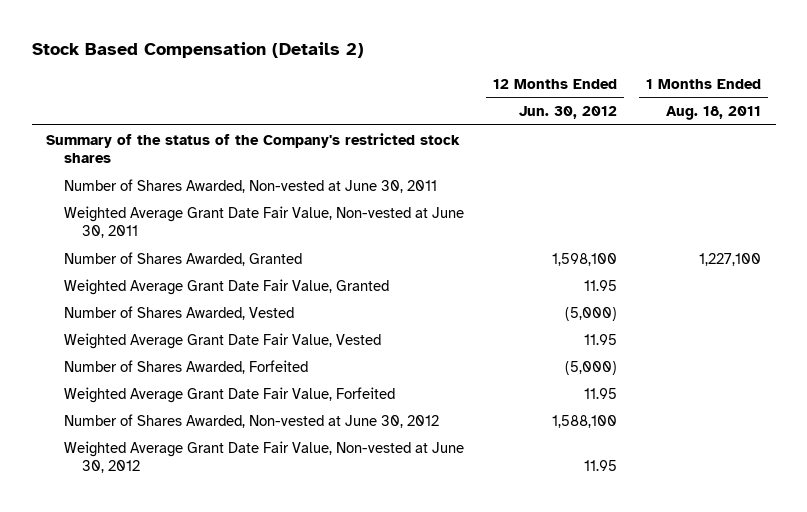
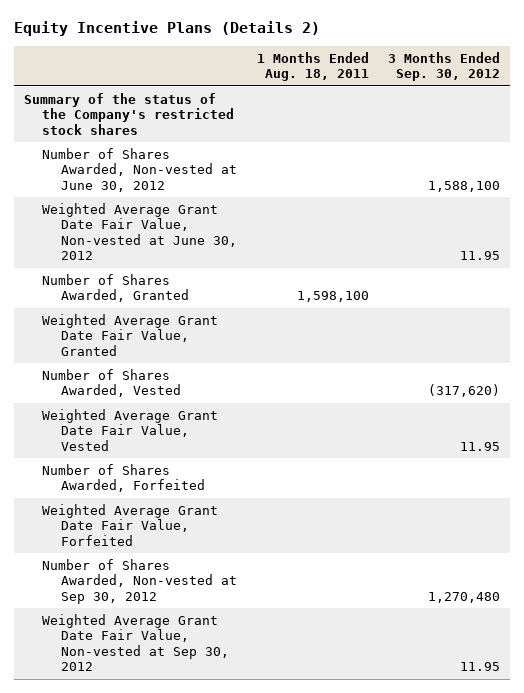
- Stock Based Compensation (Details 2)
+ Equity Incentive Plans (Details 2)
- | 12 Months Ended Jun. 30, 2012 | 1 Months Ended Aug. 18, 2011
+ | 1 Months Ended Aug. 18, 2011 | 3 Months Ended Sep. 30, 2012
- Number of Shares Awarded, Non-vested at June 30, 2011
- Weighted Average Grant Date Fair Value, Non-vested at June 30, 2011
- Number of Shares Awarded, Granted | 1,598,100 | 1,227,100
moved up: Number of Shares Awarded, Non-vested at June 30, 2012 | | 1,588,100
moved up: Weighted Average Grant Date Fair Value, Non-vested at June 30, 2012 | | 11.95
+ Number of Shares Awarded, Granted | 1,598,100 |
+ Number of Shares Awarded, Non-vested at Sep 30, 2012 | | 1,270,480
+ Weighted Average Grant Date Fair Value, Non-vested at Sep 30, 2012 | | 11.95

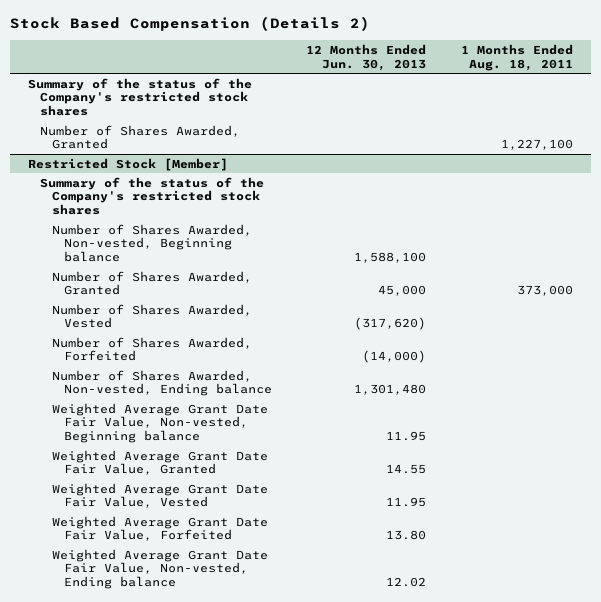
- Equity Incentive Plans (Details 2)
+ Stock Based Compensation (Details 2)
- | 1 Months Ended Aug. 18, 2011 | 3 Months Ended Sep. 30, 2012
+ | 12 Months Ended Jun. 30, 2013 | 1 Months Ended Aug. 18, 2011
- Number of Shares Awarded, Non-vested at June 30, 2012 | | 1,588,100
- Weighted Average Grant Date Fair Value, Non-vested at June 30, 2012 | | 11.95
- Number of Shares Awarded, Granted | 1,598,100 |
- Weighted Average Grant Date Fair Value, Granted
- Number of Shares Awarded, Vested | | (317,620)
- Weighted Average Grant Date Fair Value, Vested | | 11.95
- Number of Shares Awarded, Forfeited
- Weighted Average Grant Date Fair Value, Forfeited
- Number of Shares Awarded, Non-vested at Sep 30, 2012 | | 1,270,480
- Weighted Average Grant Date Fair Value, Non-vested at Sep 30, 2012 | | 11.95
+ Number of Shares Awarded, Granted | | 1,227,100
+ Restricted Stock [Member]
+ Summary of the status of the Company's restricted stock shares
+ Number of Shares Awarded, Non-vested, Beginning balance | 1,588,100 |
+ Number of Shares Awarded, Granted | 45,000 | 373,000
+ Number of Shares Awarded, Vested | (317,620) |
+ Number of Shares Awarded, Forfeited | (14,000) |
+ Number of Shares Awarded, Non-vested, Ending balance | 1,301,480 |
+ Weighted Average Grant Date Fair Value, Non-vested, Beginning balance | 11.95 |
+ Weighted Average Grant Date Fair Value, Granted | 14.55 |
+ Weighted Average Grant Date Fair Value, Vested | 11.95 |
+ Weighted Average Grant Date Fair Value, Forfeited | 13.80 |
+ Weighted Average Grant Date Fair Value, Non-vested, Ending balance | 12.02 |

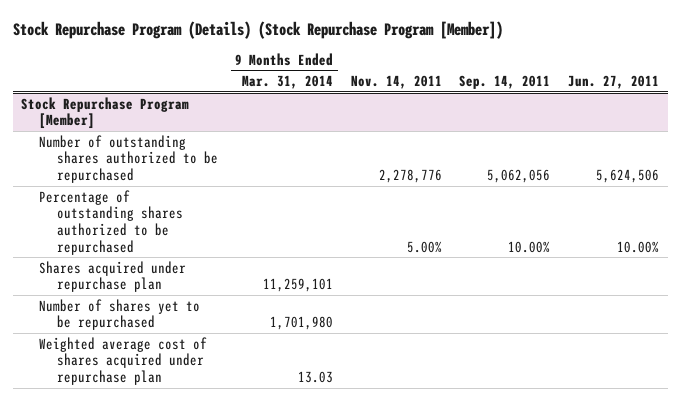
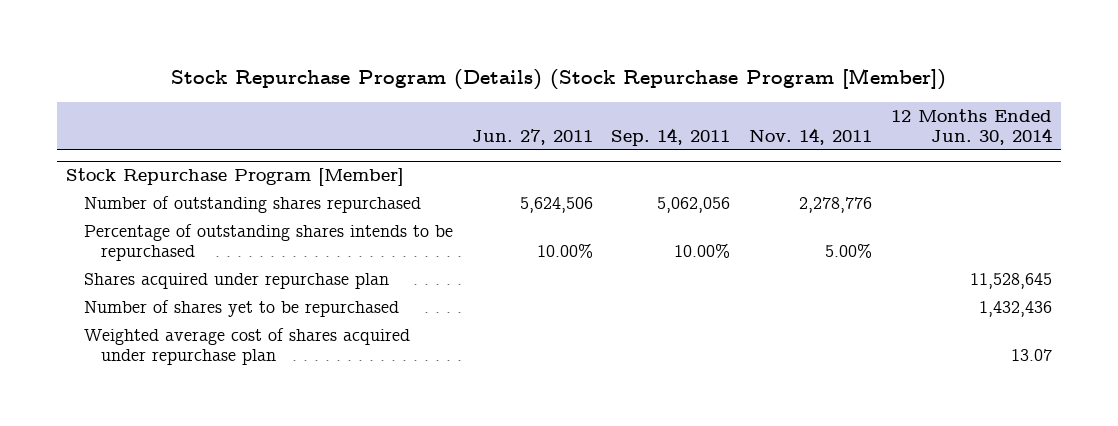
- | 9 Months Ended Mar. 31, 2014 | Nov. 14, 2011 | Sep. 14, 2011 | Jun. 27, 2011
+ | Jun. 27, 2011 | Sep. 14, 2011 | Nov. 14, 2011 | 12 Months Ended Jun. 30, 2014
@ Stock Repurchase Program [Member]
- Number of outstanding shares authorized to be repurchased | | 2,278,776 | 5,062,056 | 5,624,506
- Percentage of outstanding shares authorized to be repurchased | | 5.00% | 10.00% | 10.00%
+ Number of outstanding shares repurchased | 5,624,506 | 5,062,056 | 2,278,776 |
+ Percentage of outstanding shares intends to be repurchased | 10.00% | 10.00% | 5.00% |

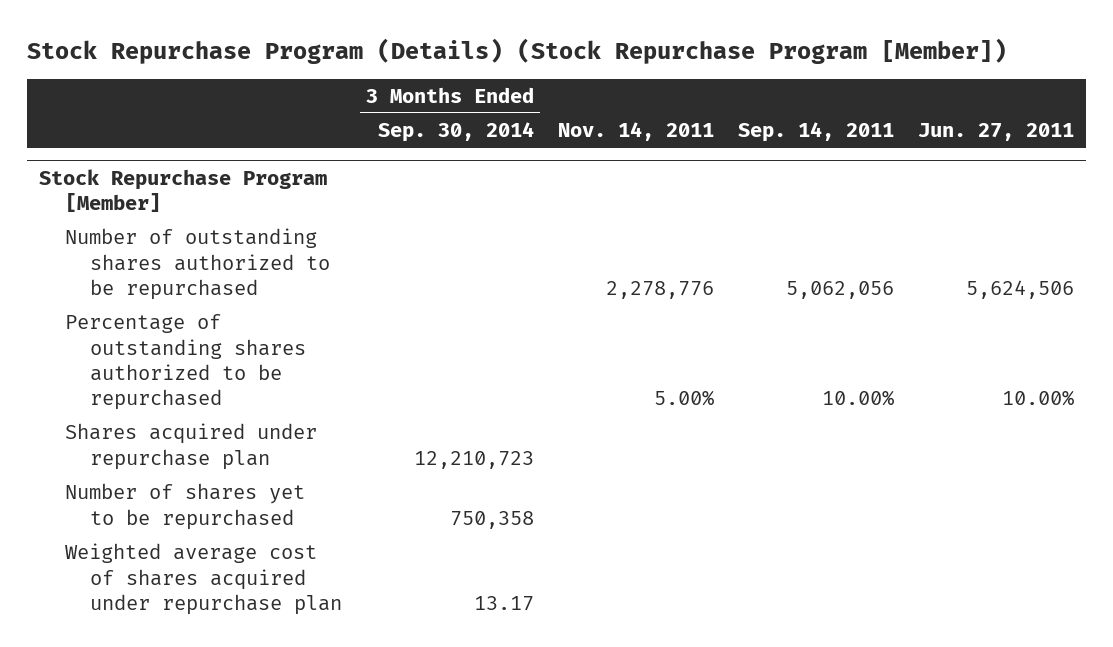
- | Jun. 27, 2011 | Sep. 14, 2011 | Nov. 14, 2011 | 12 Months Ended Jun. 30, 2014
+ | 3 Months Ended Sep. 30, 2014 | Nov. 14, 2011 | Sep. 14, 2011 | Jun. 27, 2011
@ Stock Repurchase Program [Member]
- Number of outstanding shares repurchased | 5,624,506 | 5,062,056 | 2,278,776 |
- Percentage of outstanding shares intends to be repurchased | 10.00% | 10.00% | 5.00% |
+ Number of outstanding shares authorized to be repurchased | | 2,278,776 | 5,062,056 | 5,624,506
+ Percentage of outstanding shares authorized to be repurchased | | 5.00% | 10.00% | 10.00%

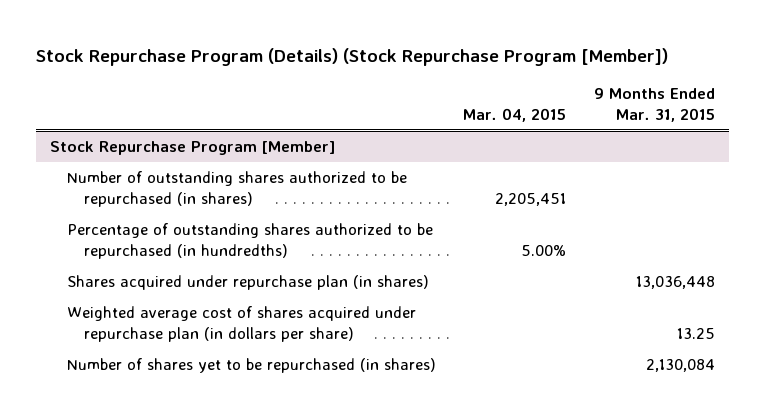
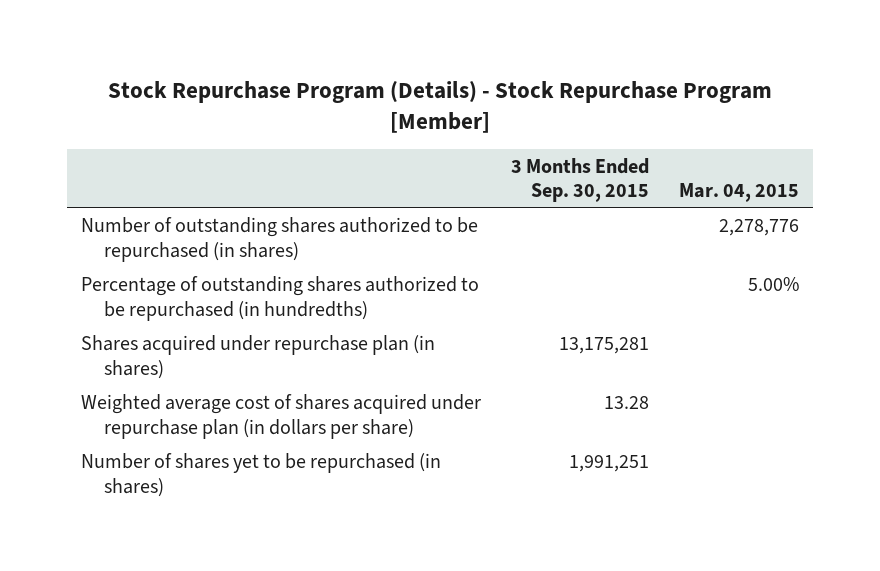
- Stock Repurchase Program (Details) (Stock Repurchase Program [Member])
+ Stock Repurchase Program (Details) - Stock Repurchase Program [Member]
- | Mar. 04, 2015 | 9 Months Ended Mar. 31, 2015
+ | 3 Months Ended Sep. 30, 2015 | Mar. 04, 2015
- Stock Repurchase Program [Member]
- Number of outstanding shares authorized to be repurchased (in shares) | 2,205,451 |
+ Number of outstanding shares authorized to be repurchased (in shares) | | 2,278,776

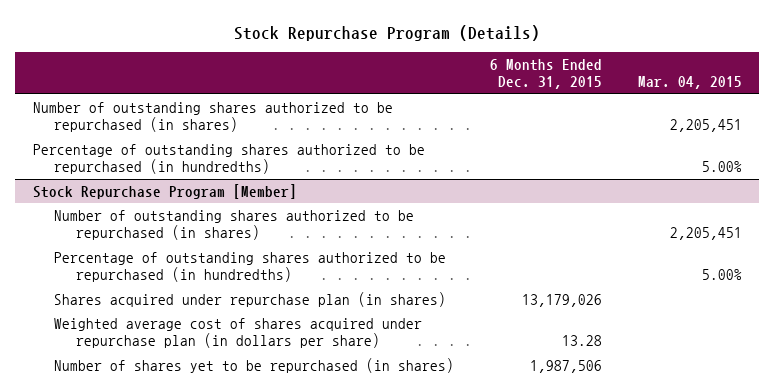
- Stock Repurchase Program (Details) - Stock Repurchase Program [Member]
+ Stock Repurchase Program (Details)
- | 3 Months Ended Sep. 30, 2015 | Mar. 04, 2015
+ | 6 Months Ended Dec. 31, 2015 | Mar. 04, 2015
- Number of outstanding shares authorized to be repurchased (in shares) | | 2,278,776
+ Number of outstanding shares authorized to be repurchased (in shares) | | 2,205,451
- Shares acquired under repurchase plan (in shares) | 13,175,281 |
- Weighted average cost of shares acquired under repurchase plan (in dollars per share) | 13.28 |
- Number of shares yet to be repurchased (in shares) | 1,991,251 |
+ Stock Repurchase Program [Member]
+ Number of outstanding shares authorized to be repurchased (in shares) | | 2,205,451
+ Percentage of outstanding shares authorized to be repurchased (in hundredths) | | 5.00%
+ Shares acquired under repurchase plan (in shares) | 13,179,026 |
+ Weighted average cost of shares acquired under repurchase plan (in dollars per share) | 13.28 |
+ Number of shares yet to be repurchased (in shares) | 1,987,506 |

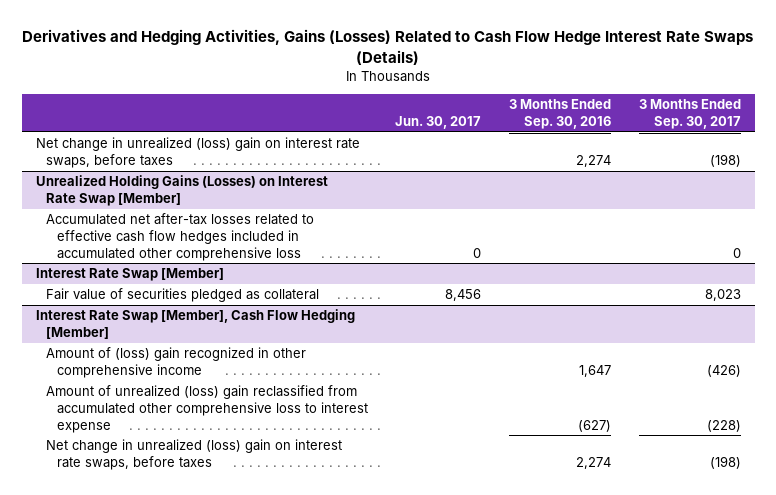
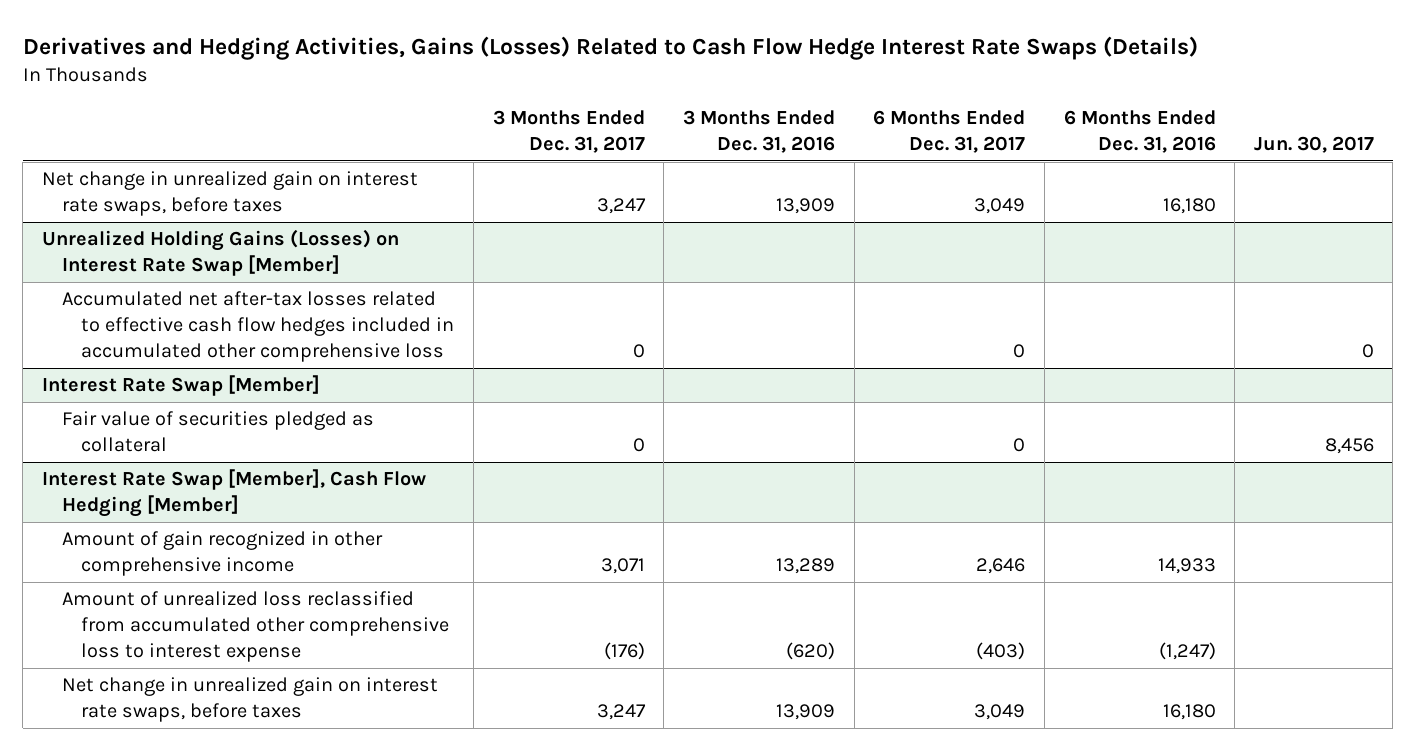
- | Jun. 30, 2017 | 3 Months Ended Sep. 30, 2016 | 3 Months Ended Sep. 30, 2017
+ | 3 Months Ended Dec. 31, 2017 | 3 Months Ended Dec. 31, 2016 | 6 Months Ended Dec. 31, 2017 | 6 Months Ended Dec. 31, 2016 | Jun. 30, 2017
- Net change in unrealized (loss) gain on interest rate swaps, before taxes | | 2,274 | (198)
+ Net change in unrealized gain on interest rate swaps, before taxes | 3,247 | 13,909 | 3,049 | 16,180 |
@ Interest Rate Swap [Member], Cash Flow Hedging [Member]
- Amount of (loss) gain recognized in other comprehensive income | | 1,647 | (426)
- Amount of unrealized (loss) gain reclassified from accumulated other comprehensive loss to interest expense | | (627) | (228)
- Net change in unrealized (loss) gain on interest rate swaps, before taxes | | 2,274 | (198)
+ Amount of gain recognized in other comprehensive income | 3,071 | 13,289 | 2,646 | 14,933 |
+ Amount of unrealized loss reclassified from accumulated other comprehensive loss to interest expense | (176) | (620) | (403) | (1,247) |
+ Net change in unrealized gain on interest rate swaps, before taxes | 3,247 | 13,909 | 3,049 | 16,180 |

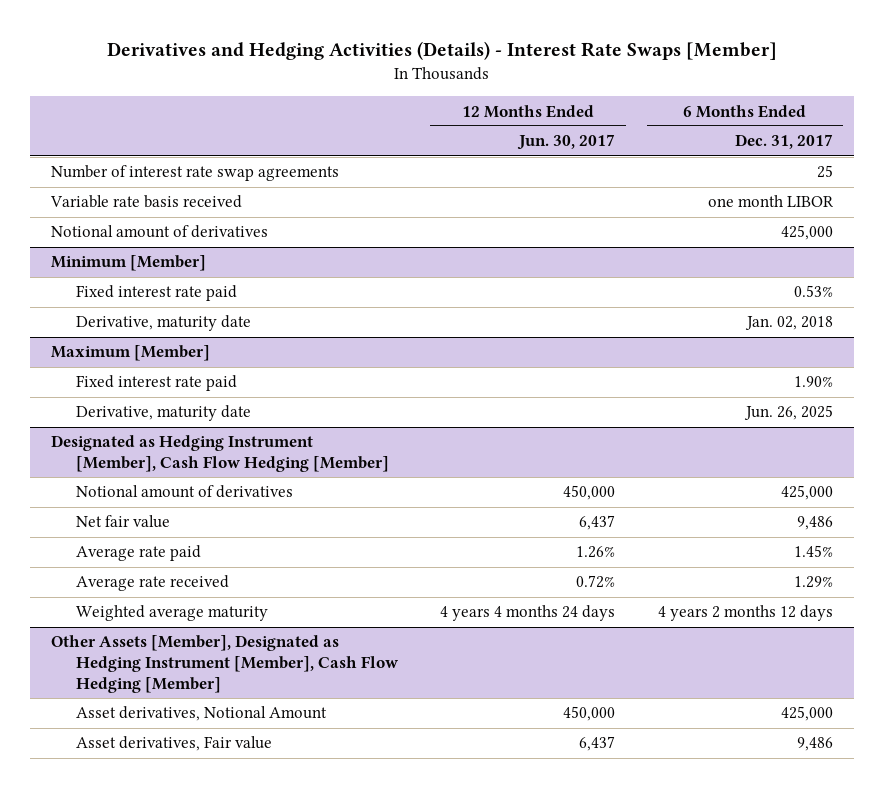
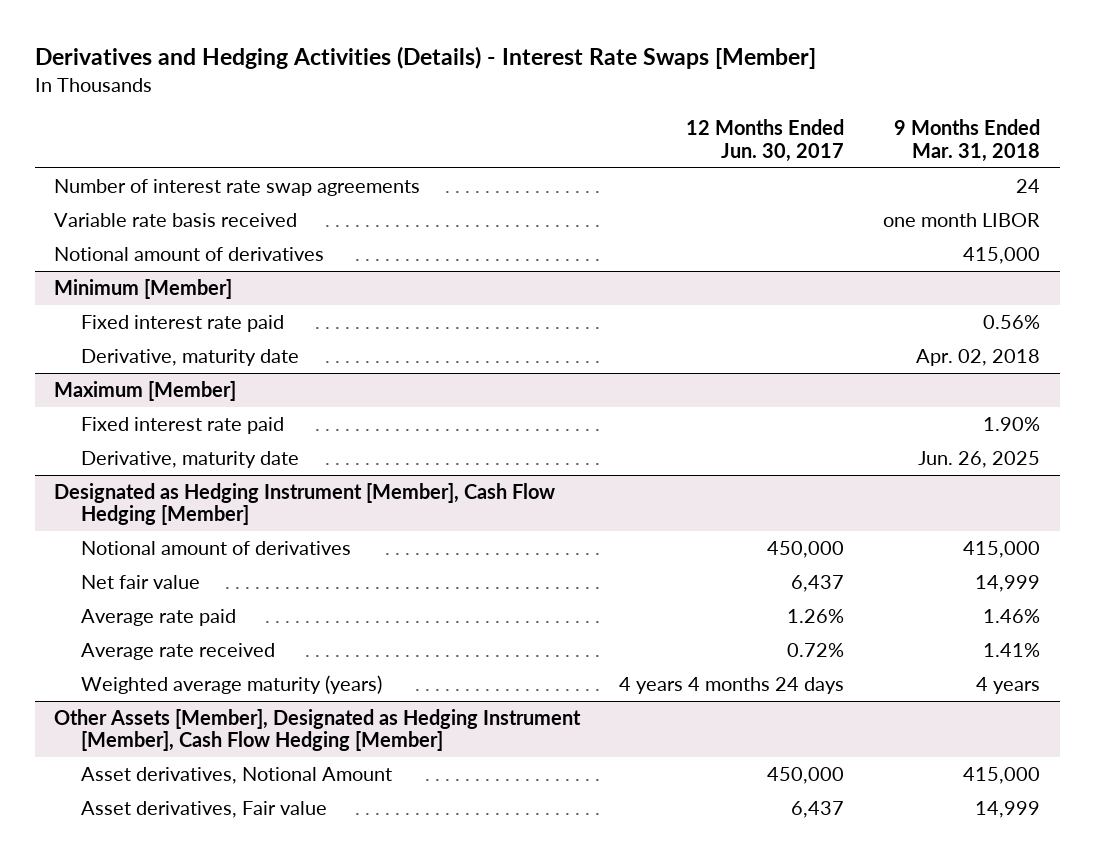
- | 12 Months Ended Jun. 30, 2017 | 6 Months Ended Dec. 31, 2017
+ | 12 Months Ended Jun. 30, 2017 | 9 Months Ended Mar. 31, 2018
@ Designated as Hedging Instrument [Member], Cash Flow Hedging [Member]
- Weighted average maturity | 4 years 4 months 24 days | 4 years 2 months 12 days
+ Weighted average maturity (years) | 4 years 4 months 24 days | 4 years

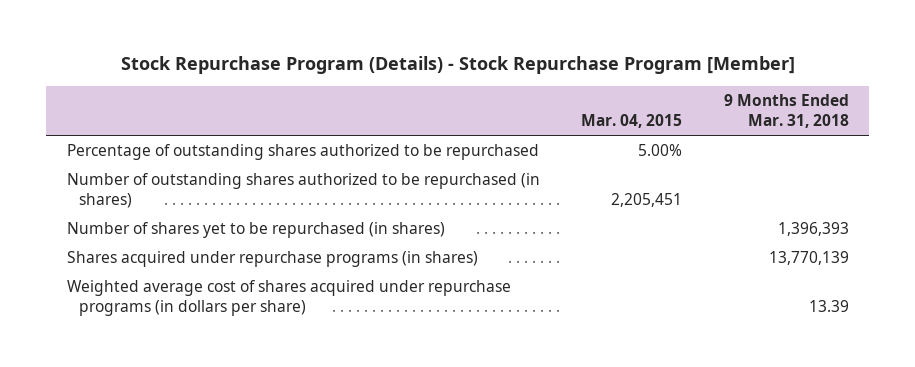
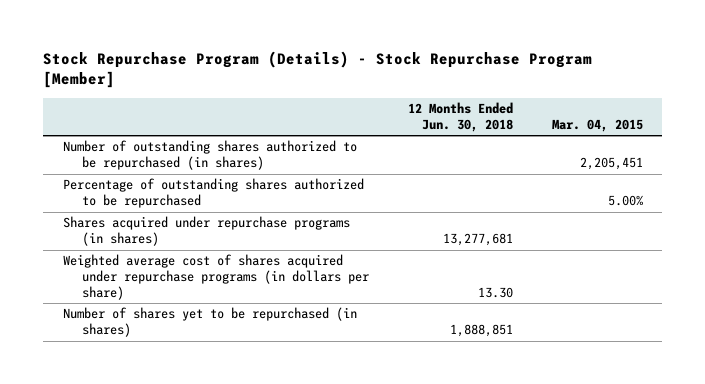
- | Mar. 04, 2015 | 9 Months Ended Mar. 31, 2018
+ | 12 Months Ended Jun. 30, 2018 | Mar. 04, 2015
moved down: Percentage of outstanding shares authorized to be repurchased | | 5.00%
moved down: Number of shares yet to be repurchased (in shares) | 1,888,851 |

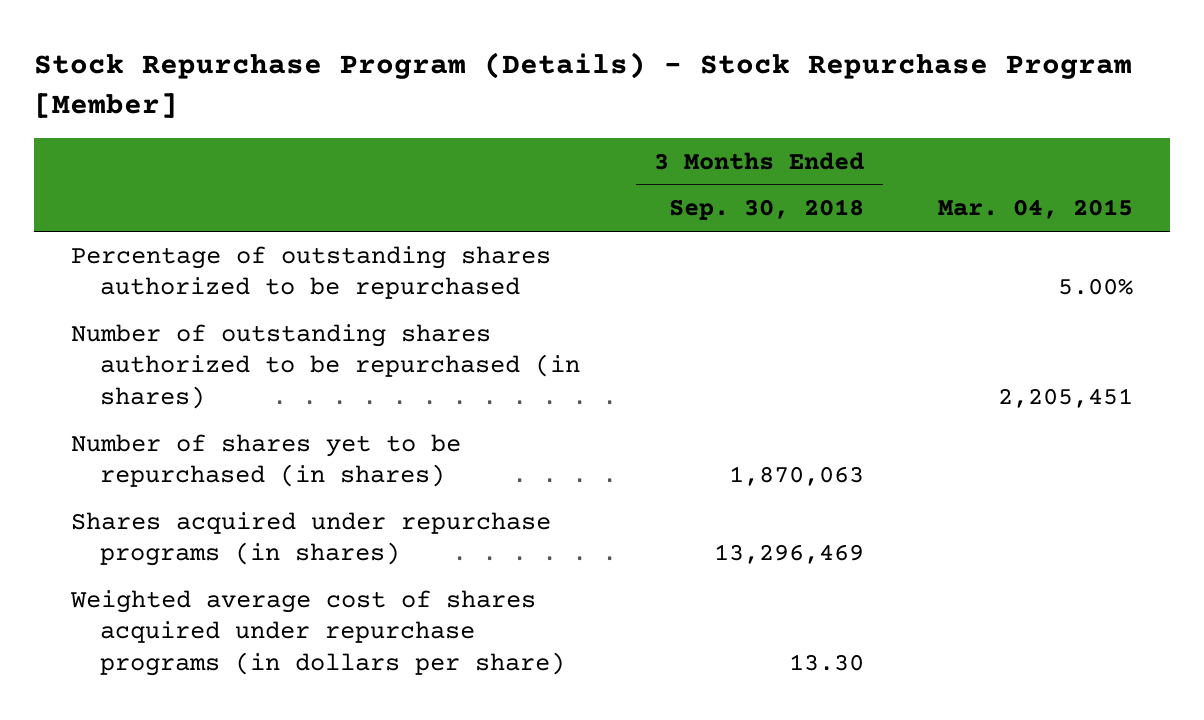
- | 12 Months Ended Jun. 30, 2018 | Mar. 04, 2015
+ | 3 Months Ended Sep. 30, 2018 | Mar. 04, 2015
moved down: Number of outstanding shares authorized to be repurchased (in shares) | | 2,205,451
moved up: Number of shares yet to be repurchased (in shares) | 1,870,063 |

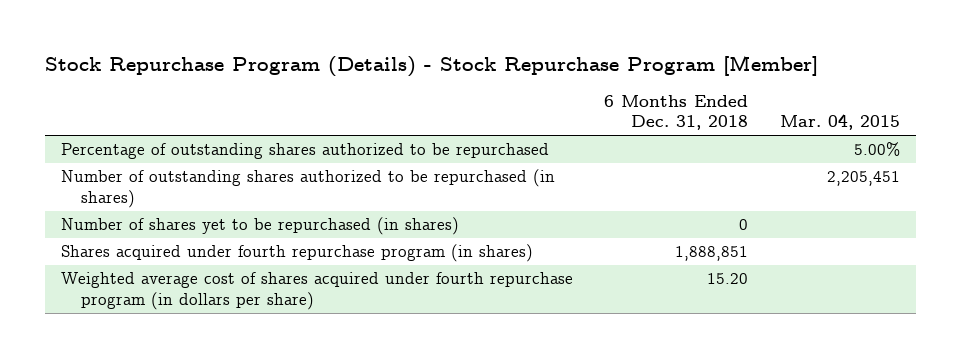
- | 3 Months Ended Sep. 30, 2018 | Mar. 04, 2015
+ | 6 Months Ended Dec. 31, 2018 | Mar. 04, 2015
- Shares acquired under repurchase programs (in shares) | 13,296,469 |
- Weighted average cost of shares acquired under repurchase programs (in dollars per share) | 13.30 |
+ Shares acquired under fourth repurchase program (in shares) | 1,888,851 |
+ Weighted average cost of shares acquired under fourth repurchase program (in dollars per share) | 15.20 |

